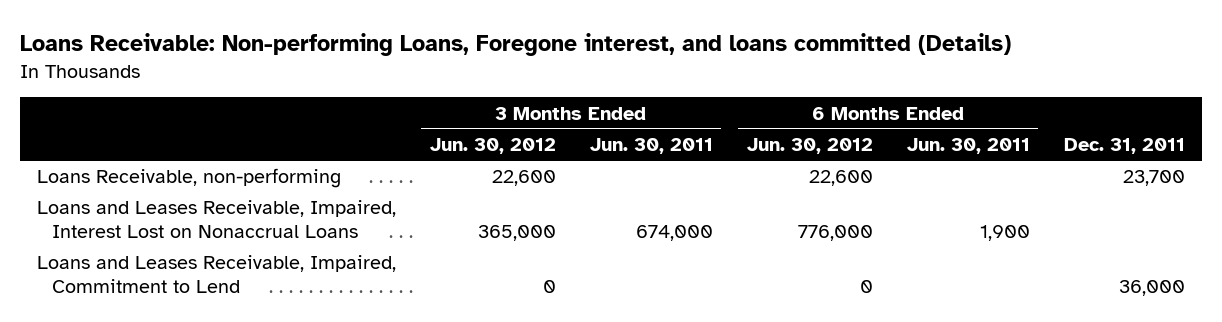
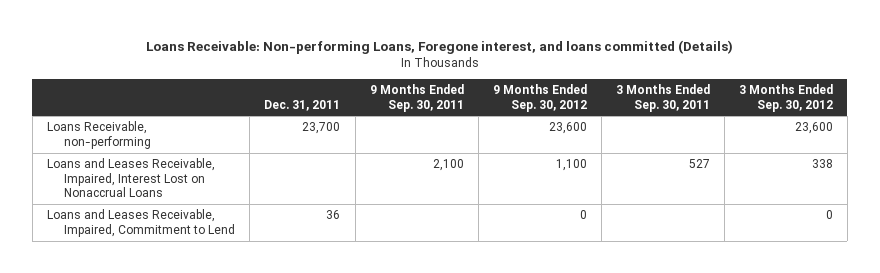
- | 3 Months Ended Jun. 30, 2012 | 3 Months Ended Jun. 30, 2011 | 6 Months Ended Jun. 30, 2012 | 6 Months Ended Jun. 30, 2011 | Dec. 31, 2011
+ | Dec. 31, 2011 | 9 Months Ended Sep. 30, 2011 | 9 Months Ended Sep. 30, 2012 | 3 Months Ended Sep. 30, 2011 | 3 Months Ended Sep. 30, 2012
- Loans and Leases Receivable, Impaired, Commitment to Lend | 0 | | 0 | | 36,000
+ Loans and Leases Receivable, Impaired, Commitment to Lend | 36 | | 0 | | 0

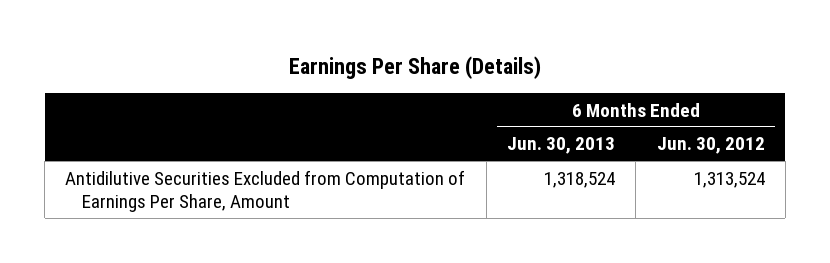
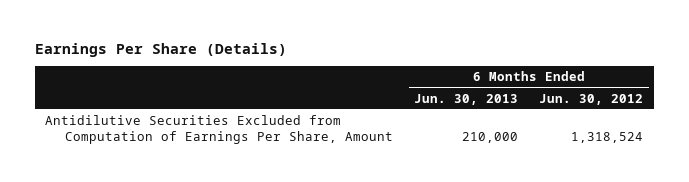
- Antidilutive Securities Excluded from Computation of Earnings Per Share, Amount | 1,318,524 | 1,313,524
+ Antidilutive Securities Excluded from Computation of Earnings Per Share, Amount | 210,000 | 1,318,524

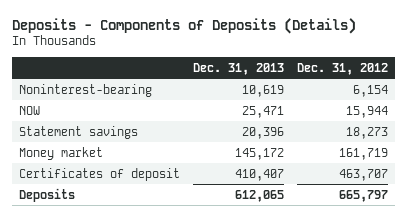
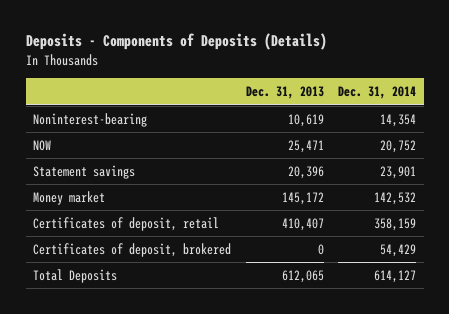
- | Dec. 31, 2013 | Dec. 31, 2012
+ | Dec. 31, 2013 | Dec. 31, 2014
- Certificates of deposit | 410,407 | 463,707
- Deposits | 612,065 | 665,797
+ Certificates of deposit, retail | 410,407 | 358,159
+ Certificates of deposit, brokered | 0 | 54,429
+ Total Deposits | 612,065 | 614,127

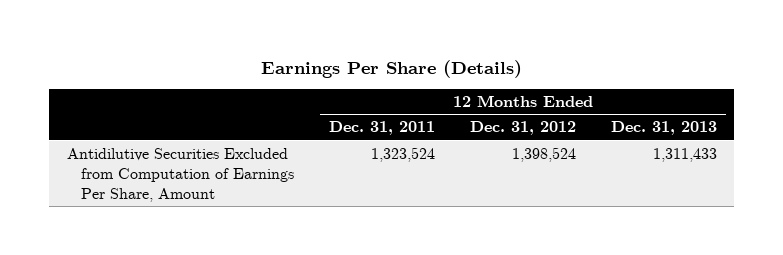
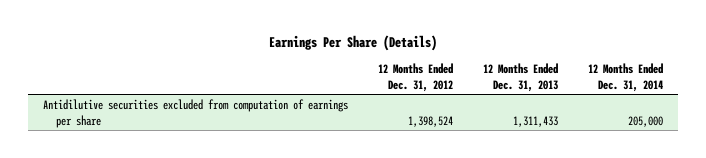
- | 12 Months Ended Dec. 31, 2011 | 12 Months Ended Dec. 31, 2012 | 12 Months Ended Dec. 31, 2013
+ | 12 Months Ended Dec. 31, 2012 | 12 Months Ended Dec. 31, 2013 | 12 Months Ended Dec. 31, 2014
- Antidilutive Securities Excluded from Computation of Earnings Per Share, Amount | 1,323,524 | 1,398,524 | 1,311,433
+ Antidilutive securities excluded from computation of earnings per share | 1,398,524 | 1,311,433 | 205,000

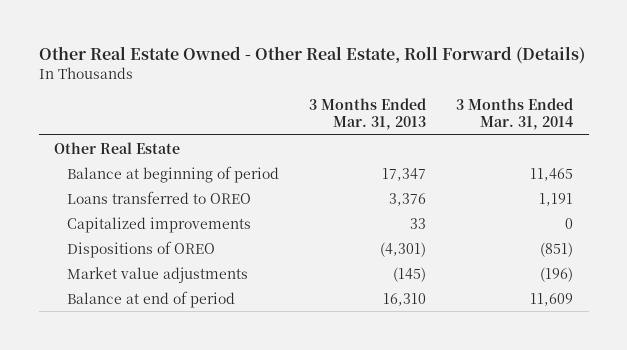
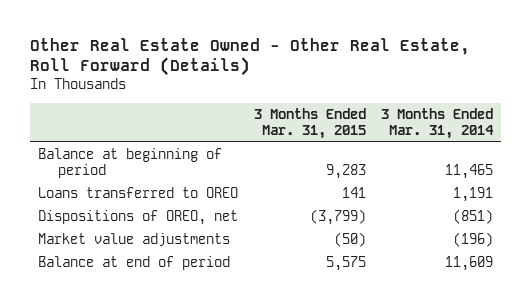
- | 3 Months Ended Mar. 31, 2013 | 3 Months Ended Mar. 31, 2014
+ | 3 Months Ended Mar. 31, 2015 | 3 Months Ended Mar. 31, 2014
- Other Real Estate
- Capitalized improvements | 33 | 0
- Dispositions of OREO | (4,301) | (851)
+ Dispositions of OREO, net | (3,799) | (851)

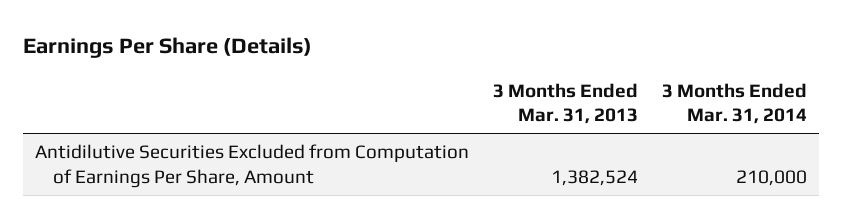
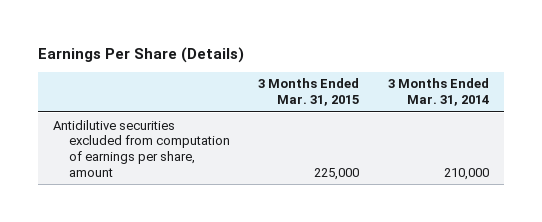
- | 3 Months Ended Mar. 31, 2013 | 3 Months Ended Mar. 31, 2014
+ | 3 Months Ended Mar. 31, 2015 | 3 Months Ended Mar. 31, 2014
- Antidilutive Securities Excluded from Computation of Earnings Per Share, Amount | 1,382,524 | 210,000
+ Antidilutive securities excluded from computation of earnings per share, amount | 225,000 | 210,000

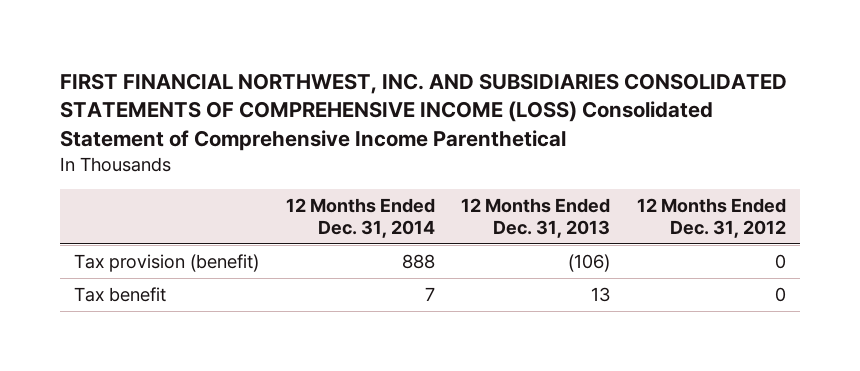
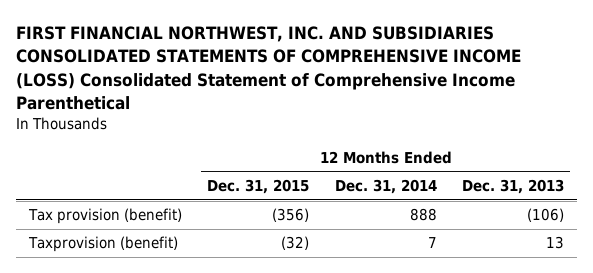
- | 12 Months Ended Dec. 31, 2014 | 12 Months Ended Dec. 31, 2013 | 12 Months Ended Dec. 31, 2012
+ | 12 Months Ended Dec. 31, 2015 | 12 Months Ended Dec. 31, 2014 | 12 Months Ended Dec. 31, 2013
- Tax benefit | 7 | 13 | 0
+ Taxprovision (benefit) | (32) | 7 | 13

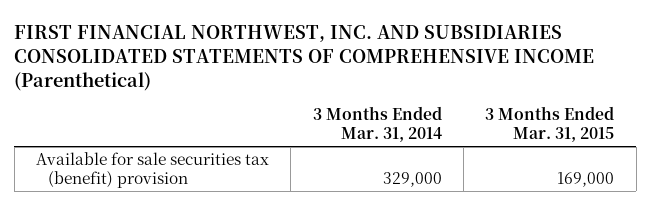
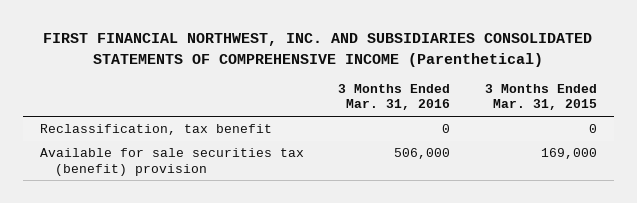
- | 3 Months Ended Mar. 31, 2014 | 3 Months Ended Mar. 31, 2015
+ | 3 Months Ended Mar. 31, 2016 | 3 Months Ended Mar. 31, 2015
+ Reclassification, tax benefit | 0 | 0

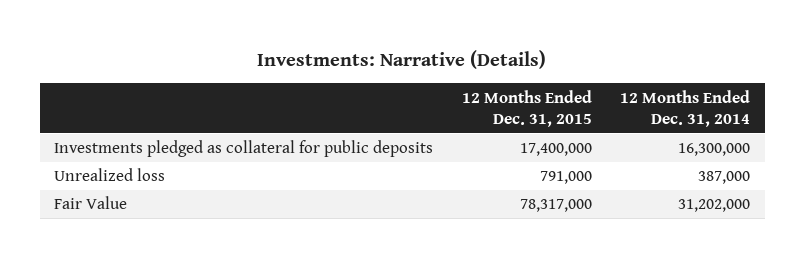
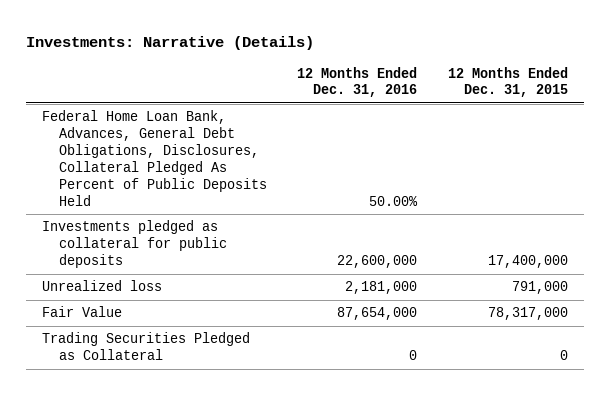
- | 12 Months Ended Dec. 31, 2015 | 12 Months Ended Dec. 31, 2014
+ | 12 Months Ended Dec. 31, 2016 | 12 Months Ended Dec. 31, 2015
+ Federal Home Loan Bank, Advances, General Debt Obligations, Disclosures, Collateral Pledged As Percent of Public Deposits Held | 50.00% |
+ Trading Securities Pledged as Collateral | 0 | 0

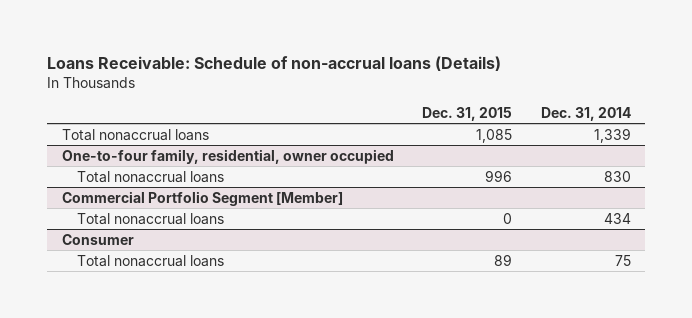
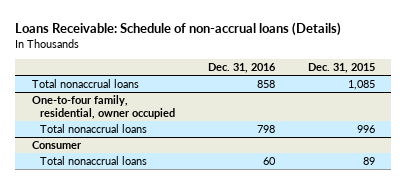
- | Dec. 31, 2015 | Dec. 31, 2014
+ | Dec. 31, 2016 | Dec. 31, 2015
- Commercial Portfolio Segment [Member]
- Total nonaccrual loans | 0 | 434

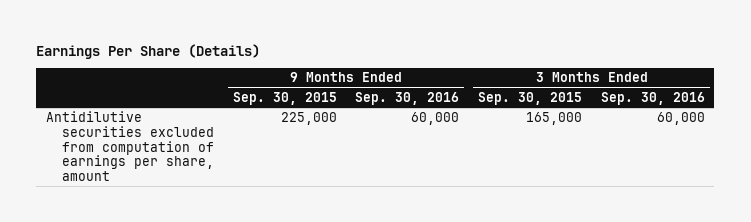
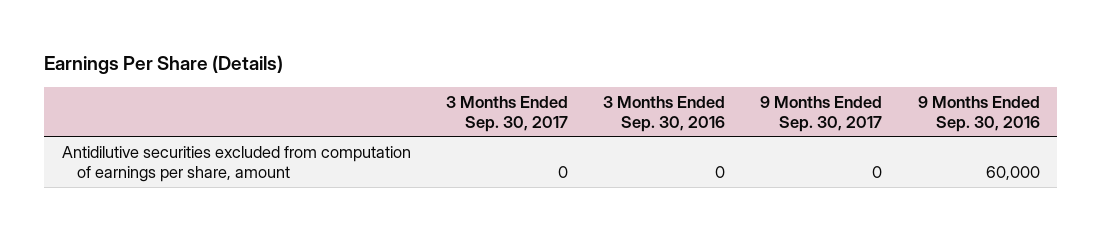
- | 9 Months Ended Sep. 30, 2015 | 9 Months Ended Sep. 30, 2016 | 3 Months Ended Sep. 30, 2015 | 3 Months Ended Sep. 30, 2016
+ | 3 Months Ended Sep. 30, 2017 | 3 Months Ended Sep. 30, 2016 | 9 Months Ended Sep. 30, 2017 | 9 Months Ended Sep. 30, 2016
- Antidilutive securities excluded from computation of earnings per share, amount | 225,000 | 60,000 | 165,000 | 60,000
+ Antidilutive securities excluded from computation of earnings per share, amount | 0 | 0 | 0 | 60,000

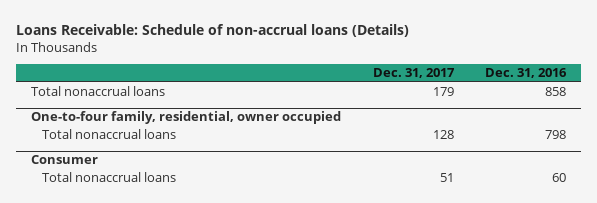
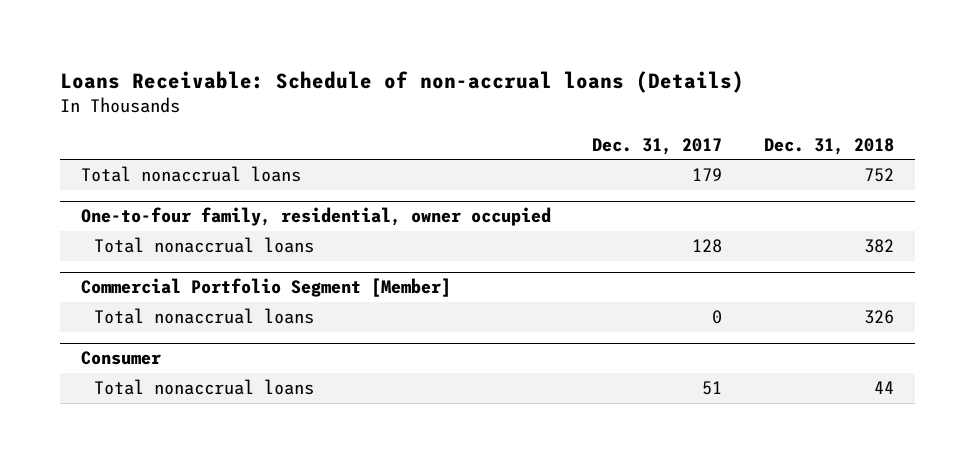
- | Dec. 31, 2017 | Dec. 31, 2016
+ | Dec. 31, 2017 | Dec. 31, 2018
+ Commercial Portfolio Segment [Member]
+ Total nonaccrual loans | 0 | 326

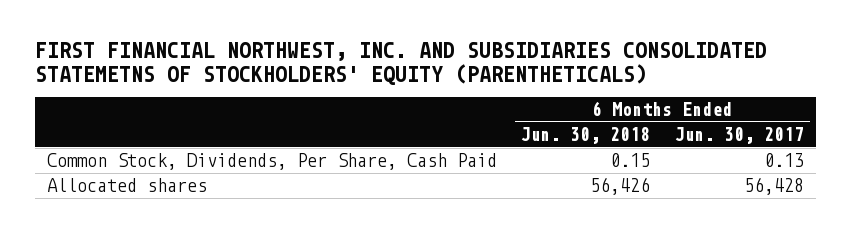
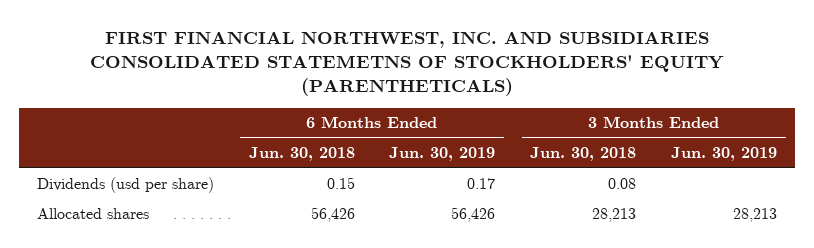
- | 6 Months Ended Jun. 30, 2018 | 6 Months Ended Jun. 30, 2017
+ | 6 Months Ended Jun. 30, 2018 | 6 Months Ended Jun. 30, 2019 | 3 Months Ended Jun. 30, 2018 | 3 Months Ended Jun. 30, 2019
- Common Stock, Dividends, Per Share, Cash Paid | 0.15 | 0.13
+ Dividends (usd per share) | 0.15 | 0.17 | 0.08 |

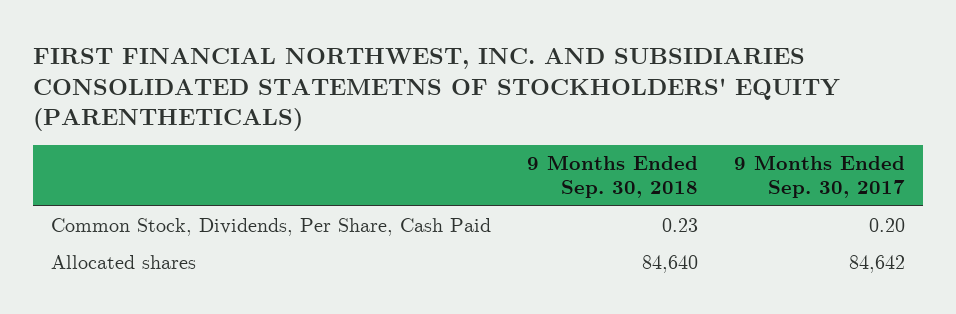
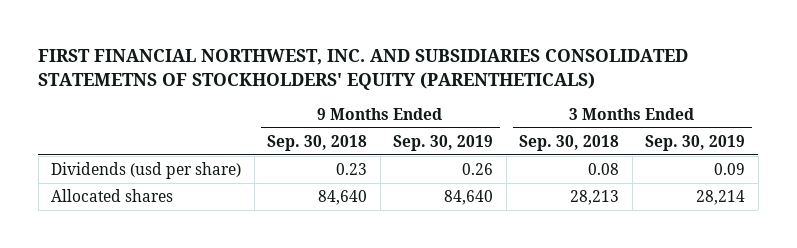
- | 9 Months Ended Sep. 30, 2018 | 9 Months Ended Sep. 30, 2017
+ | 9 Months Ended Sep. 30, 2018 | 9 Months Ended Sep. 30, 2019 | 3 Months Ended Sep. 30, 2018 | 3 Months Ended Sep. 30, 2019
- Common Stock, Dividends, Per Share, Cash Paid | 0.23 | 0.20
+ Dividends (usd per share) | 0.23 | 0.26 | 0.08 | 0.09

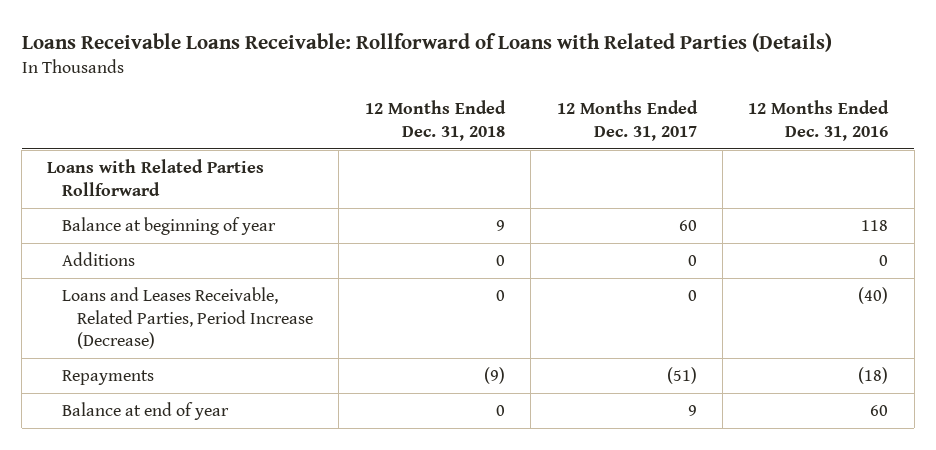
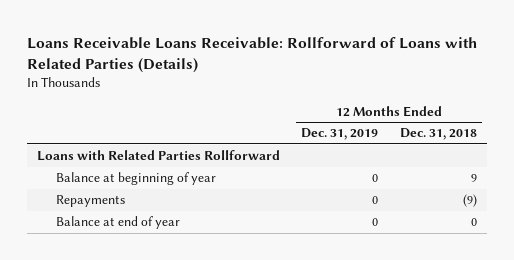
- | 12 Months Ended Dec. 31, 2018 | 12 Months Ended Dec. 31, 2017 | 12 Months Ended Dec. 31, 2016
+ | 12 Months Ended Dec. 31, 2019 | 12 Months Ended Dec. 31, 2018
- Additions | 0 | 0 | 0
- Loans and Leases Receivable, Related Parties, Period Increase (Decrease) | 0 | 0 | (40)

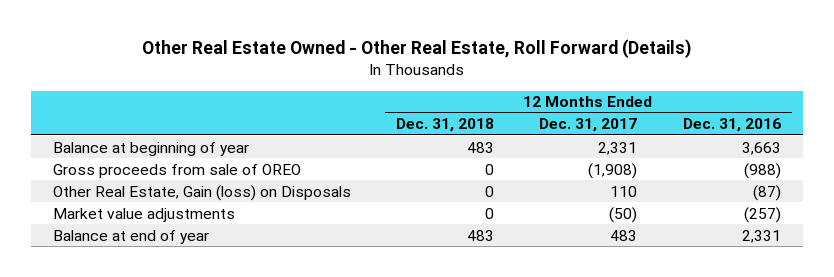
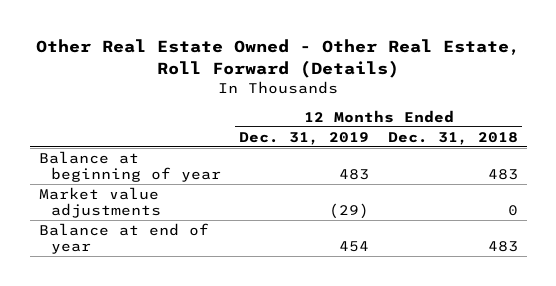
- | 12 Months Ended Dec. 31, 2018 | 12 Months Ended Dec. 31, 2017 | 12 Months Ended Dec. 31, 2016
+ | 12 Months Ended Dec. 31, 2019 | 12 Months Ended Dec. 31, 2018
- Gross proceeds from sale of OREO | 0 | (1,908) | (988)
- Other Real Estate, Gain (loss) on Disposals | 0 | 110 | (87)

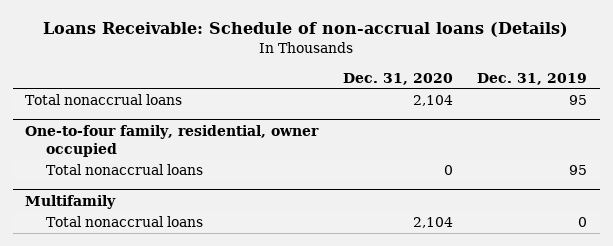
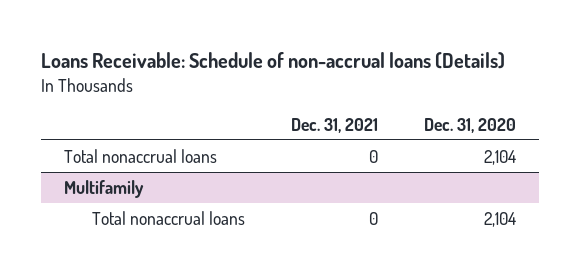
- | Dec. 31, 2020 | Dec. 31, 2019
+ | Dec. 31, 2021 | Dec. 31, 2020
- One-to-four family, residential, owner occupied
- Total nonaccrual loans | 0 | 95

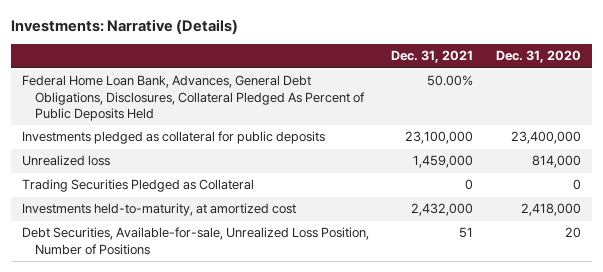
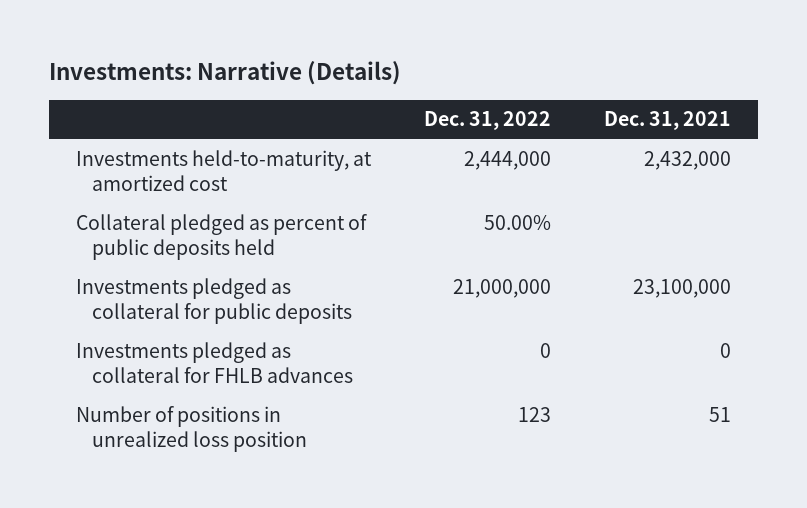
- | Dec. 31, 2021 | Dec. 31, 2020
+ | Dec. 31, 2022 | Dec. 31, 2021
- Federal Home Loan Bank, Advances, General Debt Obligations, Disclosures, Collateral Pledged As Percent of Public Deposits Held | 50.00% |
- Unrealized loss | 1,459,000 | 814,000
- Trading Securities Pledged as Collateral | 0 | 0
- Debt Securities, Available-for-sale, Unrealized Loss Position, Number of Positions | 51 | 20
+ Collateral pledged as percent of public deposits held | 50.00% |
moved down: Investments pledged as collateral for public deposits | 21,000,000 | 23,100,000
+ Investments pledged as collateral for FHLB advances | 0 | 0
+ Number of positions in unrealized loss position | 123 | 51

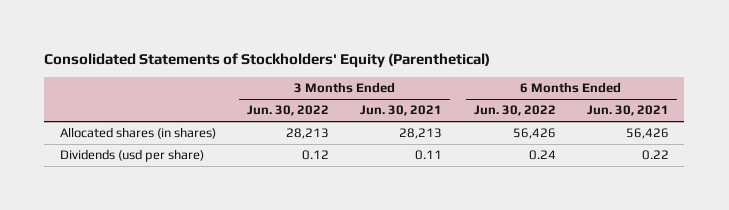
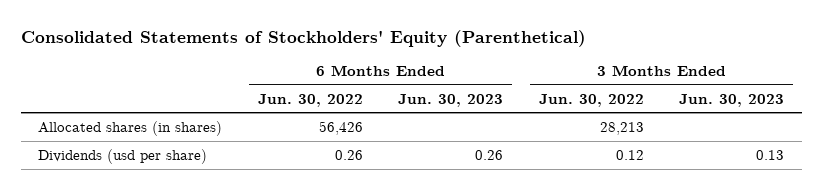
- | 3 Months Ended Jun. 30, 2022 | 3 Months Ended Jun. 30, 2021 | 6 Months Ended Jun. 30, 2022 | 6 Months Ended Jun. 30, 2021
+ | 6 Months Ended Jun. 30, 2022 | 6 Months Ended Jun. 30, 2023 | 3 Months Ended Jun. 30, 2022 | 3 Months Ended Jun. 30, 2023
- Dividends (usd per share) | 0.12 | 0.11 | 0.24 | 0.22
+ Dividends (usd per share) | 0.26 | 0.26 | 0.12 | 0.13

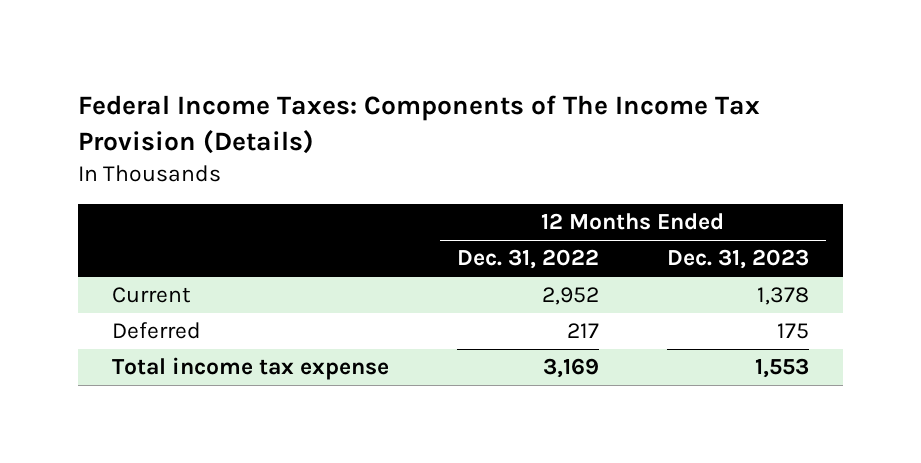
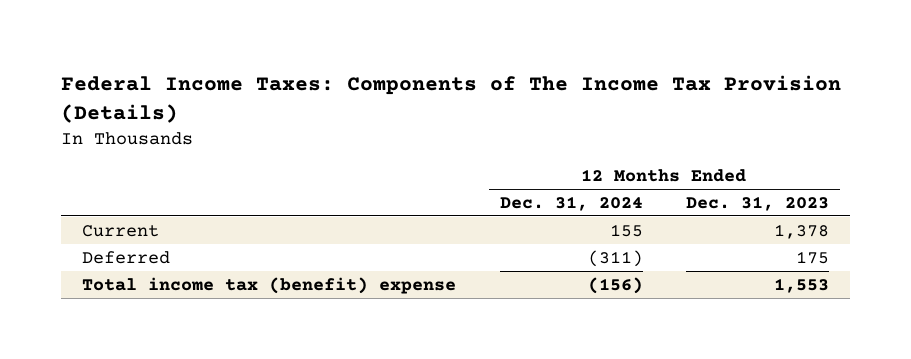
- | 12 Months Ended Dec. 31, 2022 | 12 Months Ended Dec. 31, 2023
+ | 12 Months Ended Dec. 31, 2024 | 12 Months Ended Dec. 31, 2023
- Total income tax expense | 3,169 | 1,553
+ Total income tax (benefit) expense | (156) | 1,553

